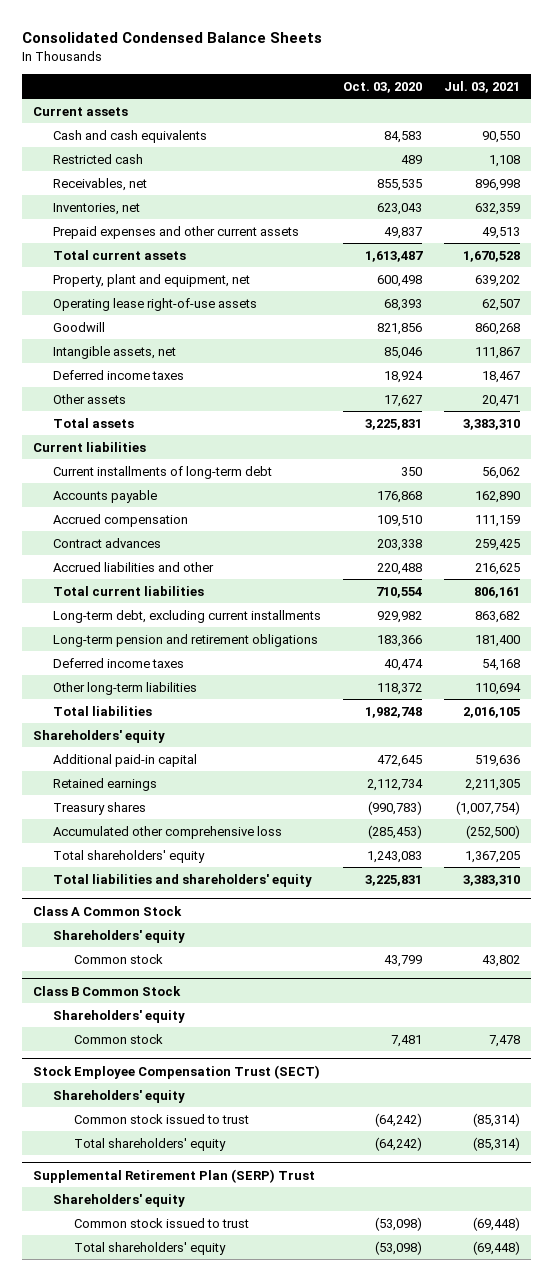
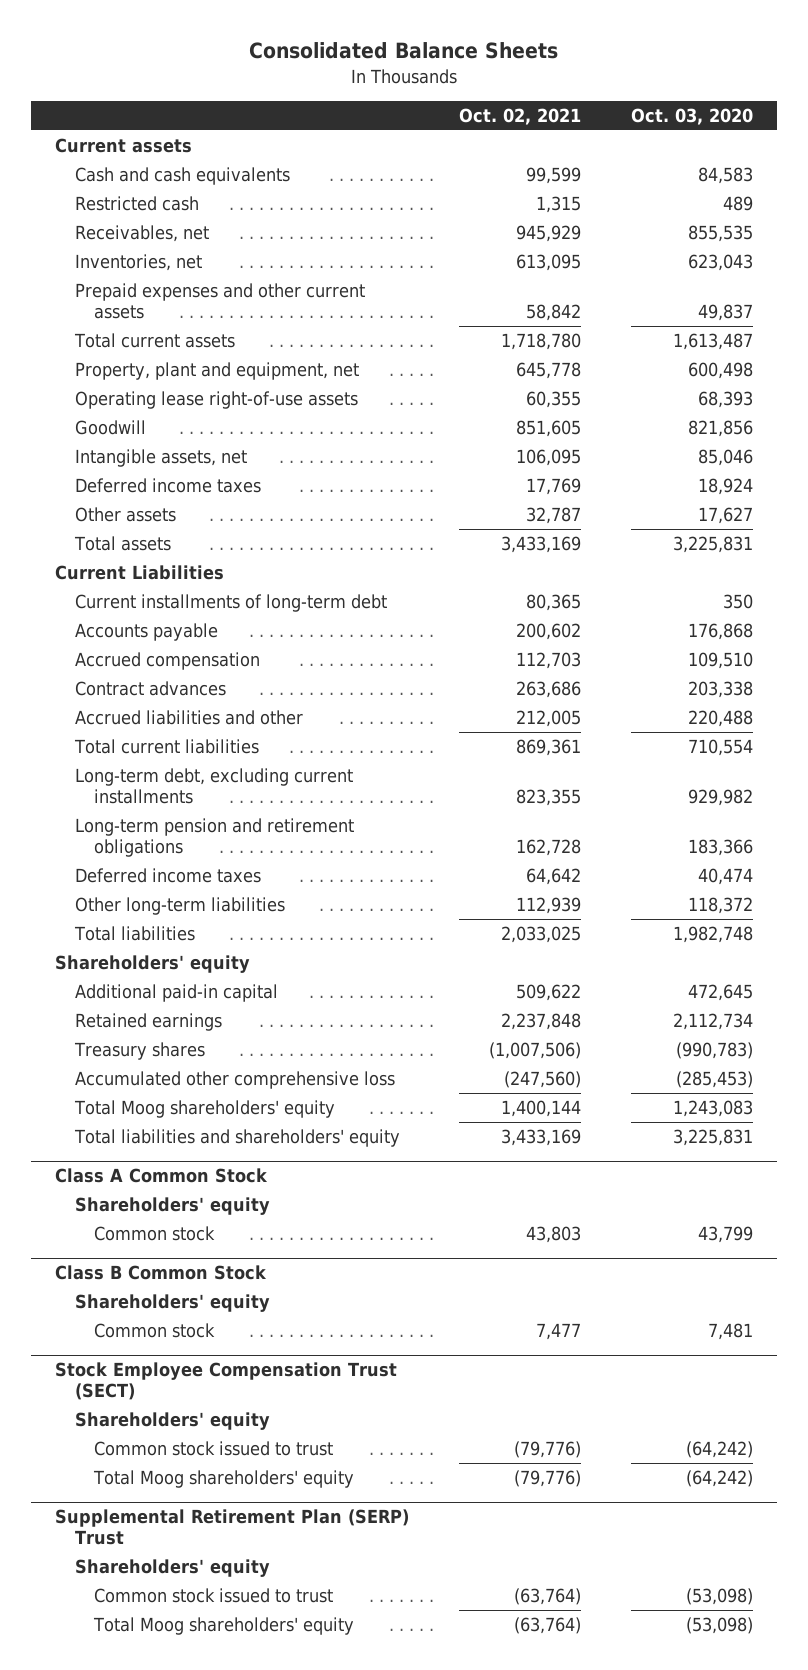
- Consolidated Condensed Balance Sheets
+ Consolidated Balance Sheets
- | Oct. 03, 2020 | Jul. 03, 2021
+ | Oct. 02, 2021 | Oct. 03, 2020
- Current liabilities
+ Current Liabilities
- Total shareholders' equity | 1,243,083 | 1,367,205
+ Total Moog shareholders' equity | 1,400,144 | 1,243,083
@ Stock Employee Compensation Trust (SECT)
- Total shareholders' equity | (64,242) | (85,314)
+ Total Moog shareholders' equity | (79,776) | (64,242)
@ Supplemental Retirement Plan (SERP) Trust
- Total shareholders' equity | (53,098) | (69,448)
+ Total Moog shareholders' equity | (63,764) | (53,098)

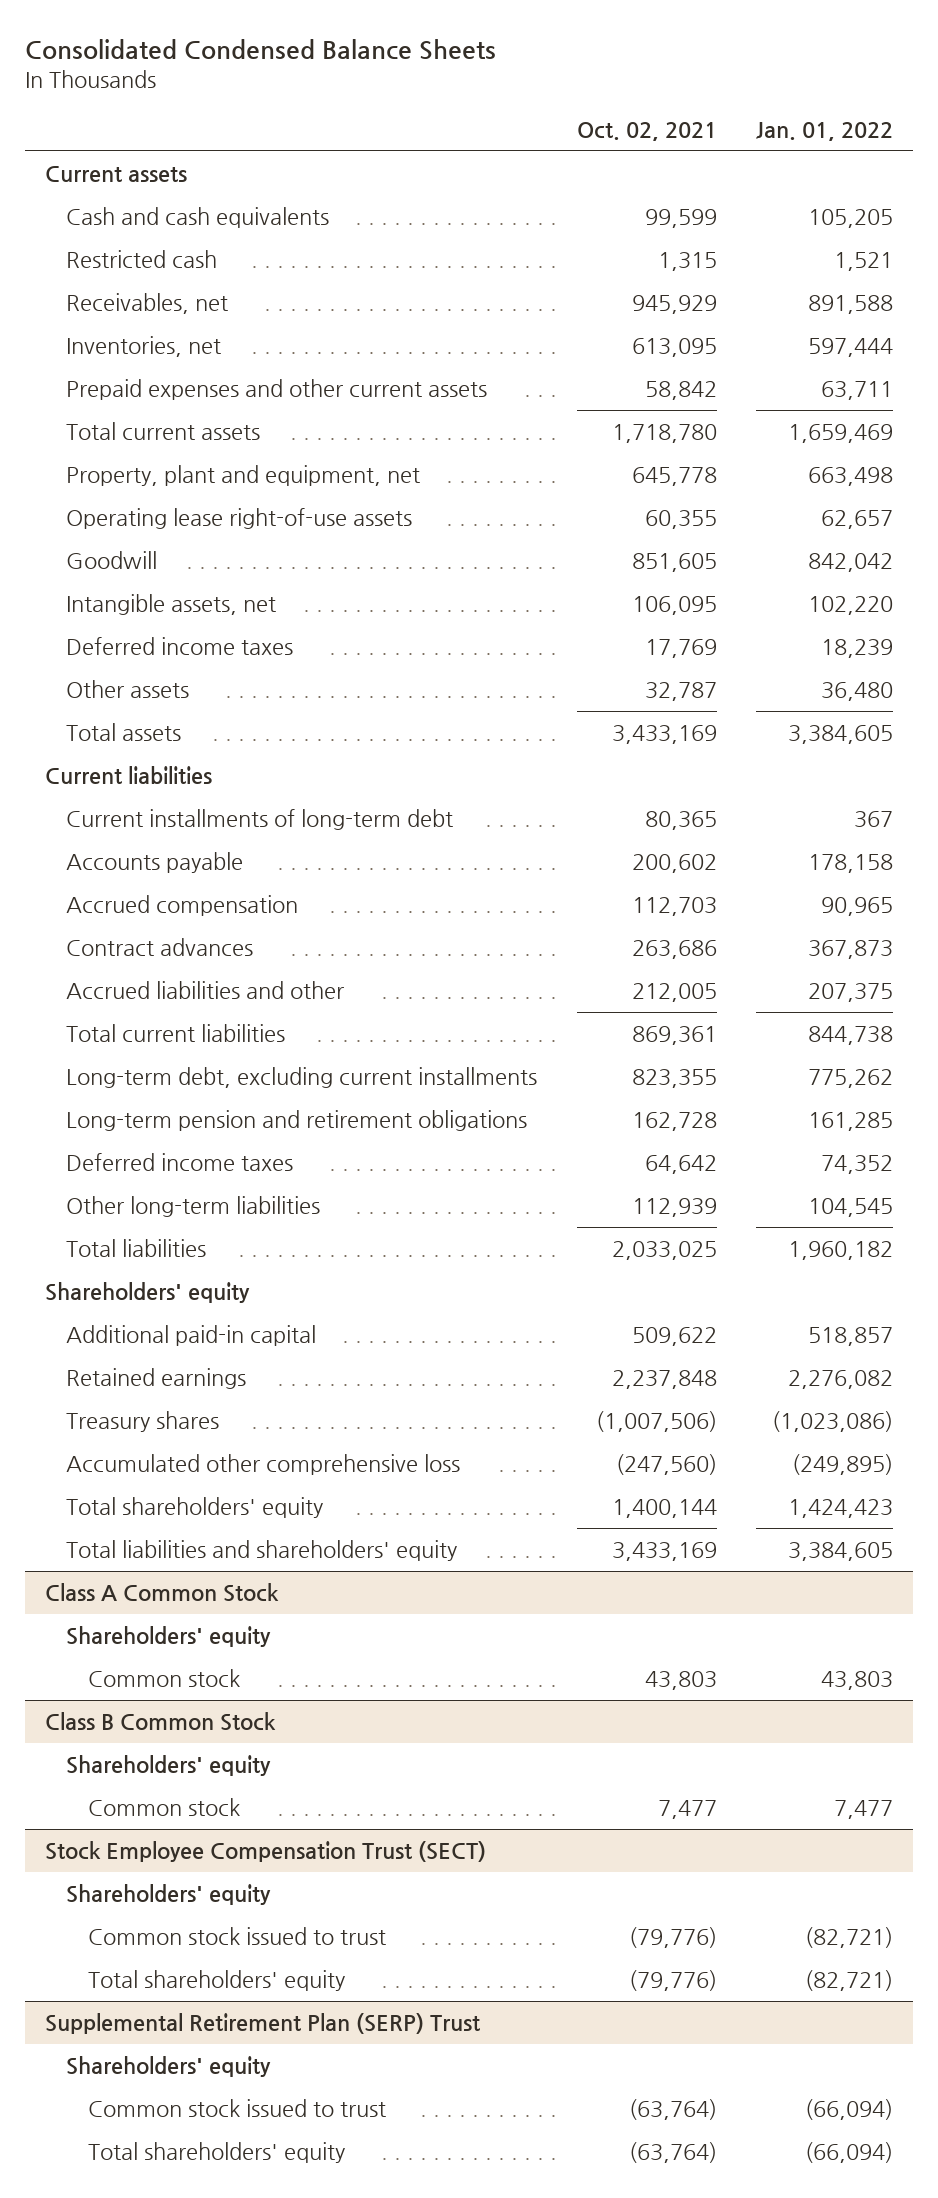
- Consolidated Balance Sheets
+ Consolidated Condensed Balance Sheets
- | Oct. 02, 2021 | Oct. 03, 2020
+ | Oct. 02, 2021 | Jan. 01, 2022
- Current Liabilities
+ Current liabilities
- Total Moog shareholders' equity | 1,400,144 | 1,243,083
+ Total shareholders' equity | 1,400,144 | 1,424,423
@ Stock Employee Compensation Trust (SECT)
- Total Moog shareholders' equity | (79,776) | (64,242)
+ Total shareholders' equity | (79,776) | (82,721)
@ Supplemental Retirement Plan (SERP) Trust
- Total Moog shareholders' equity | (63,764) | (53,098)
+ Total shareholders' equity | (63,764) | (66,094)

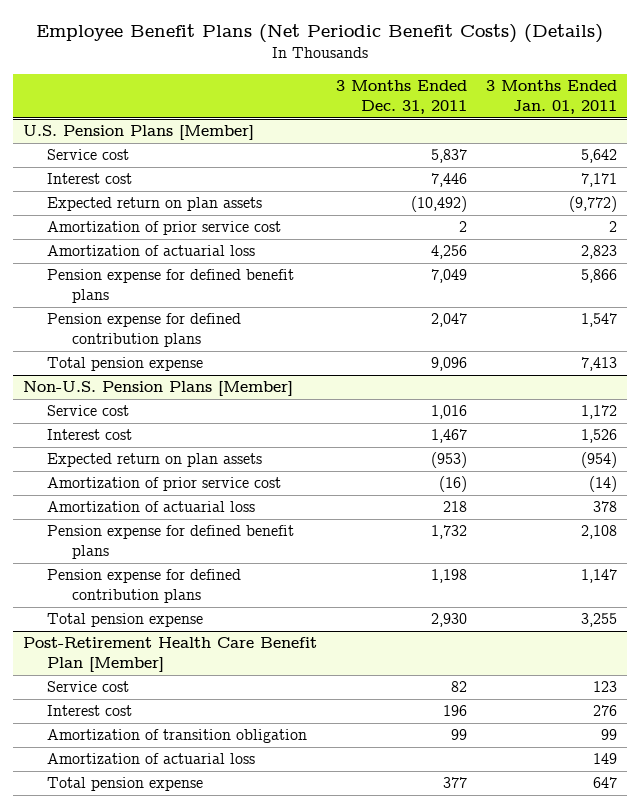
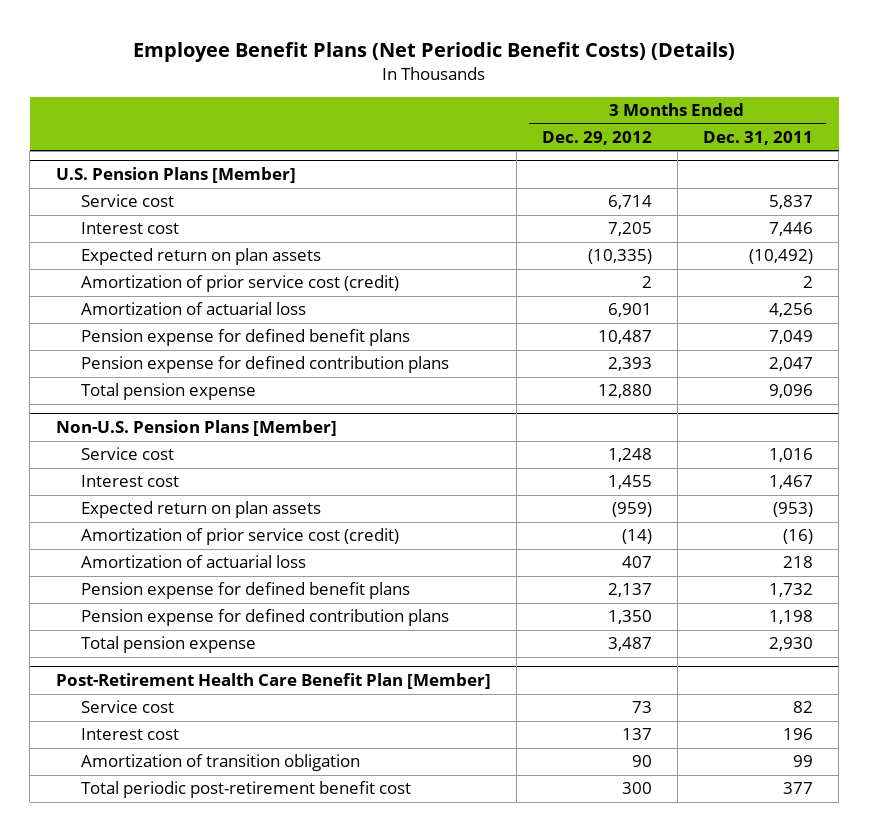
- | 3 Months Ended Dec. 31, 2011 | 3 Months Ended Jan. 01, 2011
+ | 3 Months Ended Dec. 29, 2012 | 3 Months Ended Dec. 31, 2011
@ U.S. Pension Plans [Member]
- Amortization of prior service cost | 2 | 2
+ Amortization of prior service cost (credit) | 2 | 2
@ Non-U.S. Pension Plans [Member]
- Amortization of prior service cost | (16) | (14)
+ Amortization of prior service cost (credit) | (14) | (16)
@ Post-Retirement Health Care Benefit Plan [Member]
- Amortization of actuarial loss | | 149
- Total pension expense | 377 | 647
+ Total periodic post-retirement benefit cost | 300 | 377

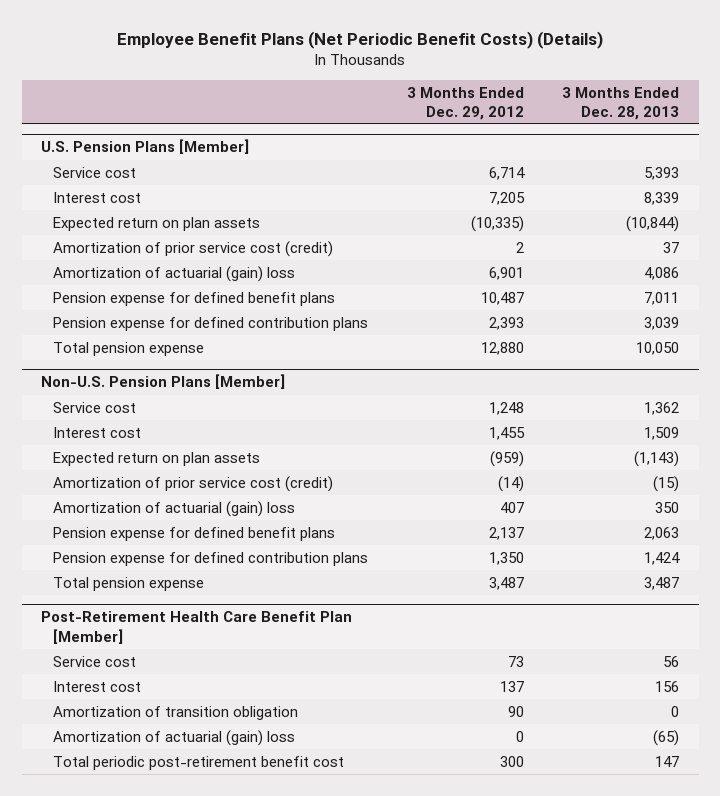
- | 3 Months Ended Dec. 29, 2012 | 3 Months Ended Dec. 31, 2011
+ | 3 Months Ended Dec. 29, 2012 | 3 Months Ended Dec. 28, 2013
@ U.S. Pension Plans [Member]
- Amortization of actuarial loss | 6,901 | 4,256
+ Amortization of actuarial (gain) loss | 6,901 | 4,086
@ Non-U.S. Pension Plans [Member]
- Amortization of actuarial loss | 407 | 218
+ Amortization of actuarial (gain) loss | 407 | 350
@ Post-Retirement Health Care Benefit Plan [Member]
+ Amortization of actuarial (gain) loss | 0 | (65)

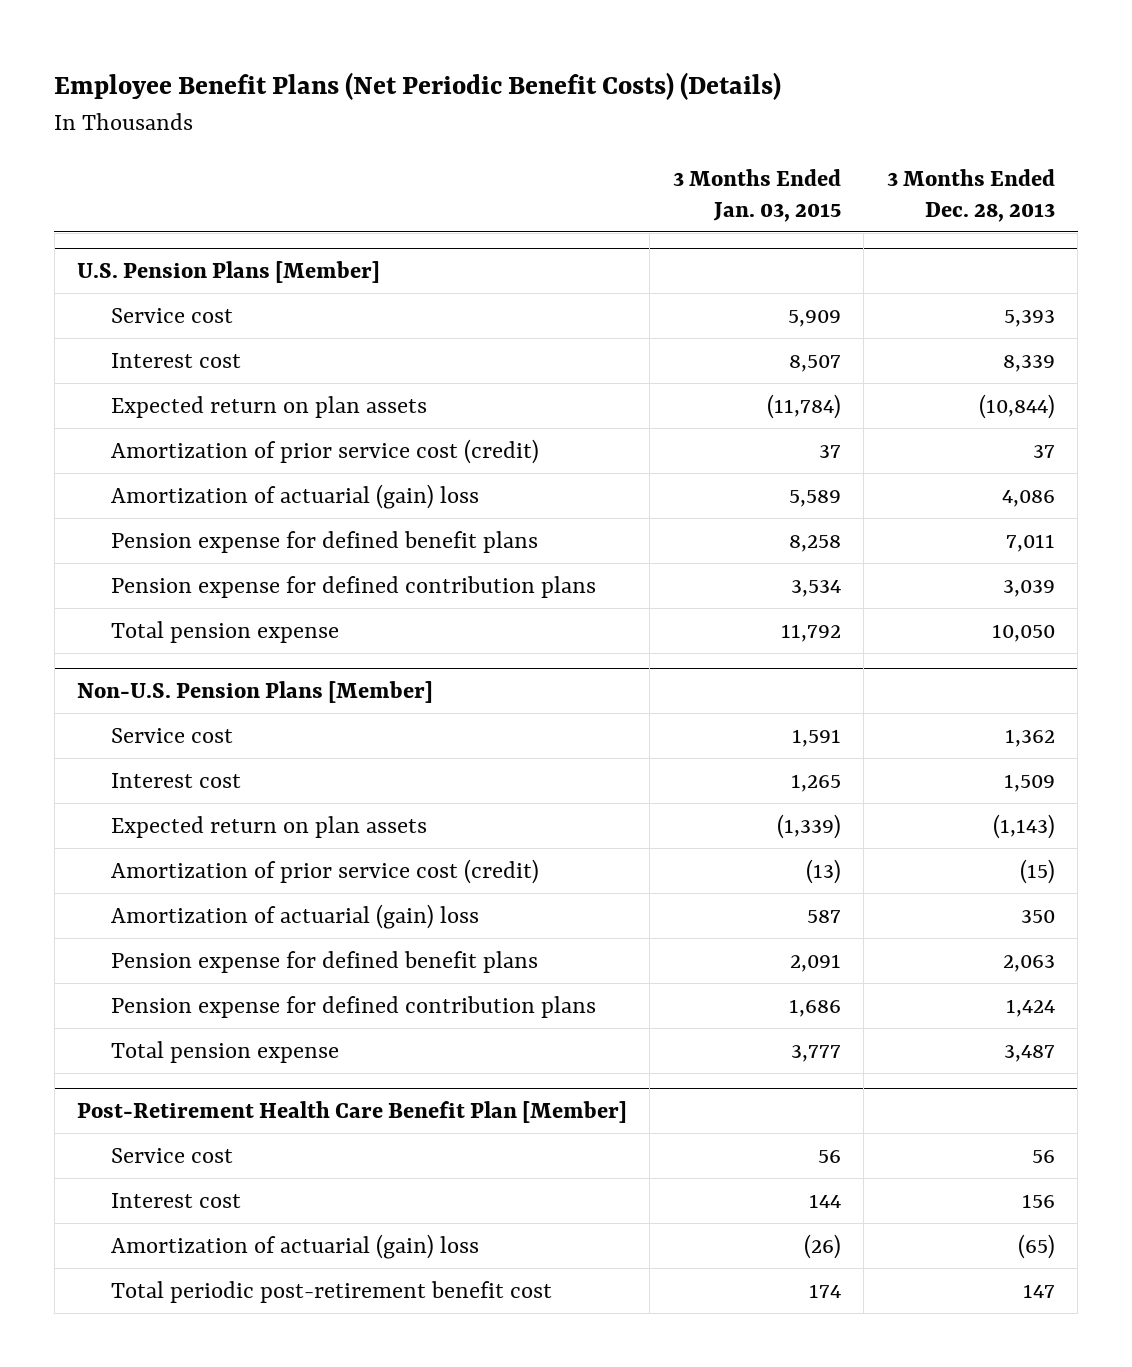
- | 3 Months Ended Dec. 29, 2012 | 3 Months Ended Dec. 28, 2013
+ | 3 Months Ended Jan. 03, 2015 | 3 Months Ended Dec. 28, 2013
@ Post-Retirement Health Care Benefit Plan [Member]
- Amortization of transition obligation | 90 | 0

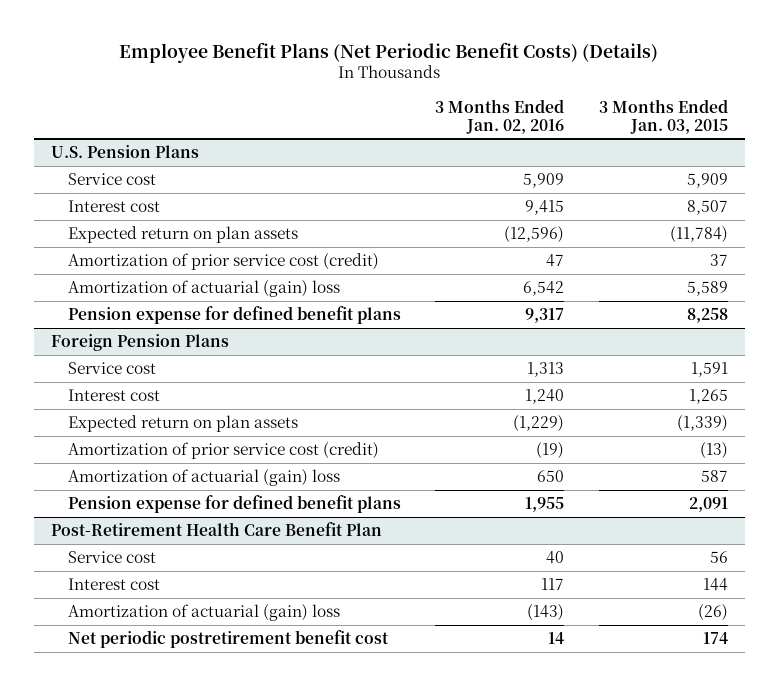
- | 3 Months Ended Jan. 03, 2015 | 3 Months Ended Dec. 28, 2013
+ | 3 Months Ended Jan. 02, 2016 | 3 Months Ended Jan. 03, 2015
- U.S. Pension Plans [Member]
+ U.S. Pension Plans
- Pension expense for defined contribution plans | 3,534 | 3,039
- Total pension expense | 11,792 | 10,050
- Non-U.S. Pension Plans [Member]
+ Foreign Pension Plans
- Pension expense for defined contribution plans | 1,686 | 1,424
- Total pension expense | 3,777 | 3,487
- Post-Retirement Health Care Benefit Plan [Member]
+ Post-Retirement Health Care Benefit Plan
- Total periodic post-retirement benefit cost | 174 | 147
+ Net periodic postretirement benefit cost | 14 | 174

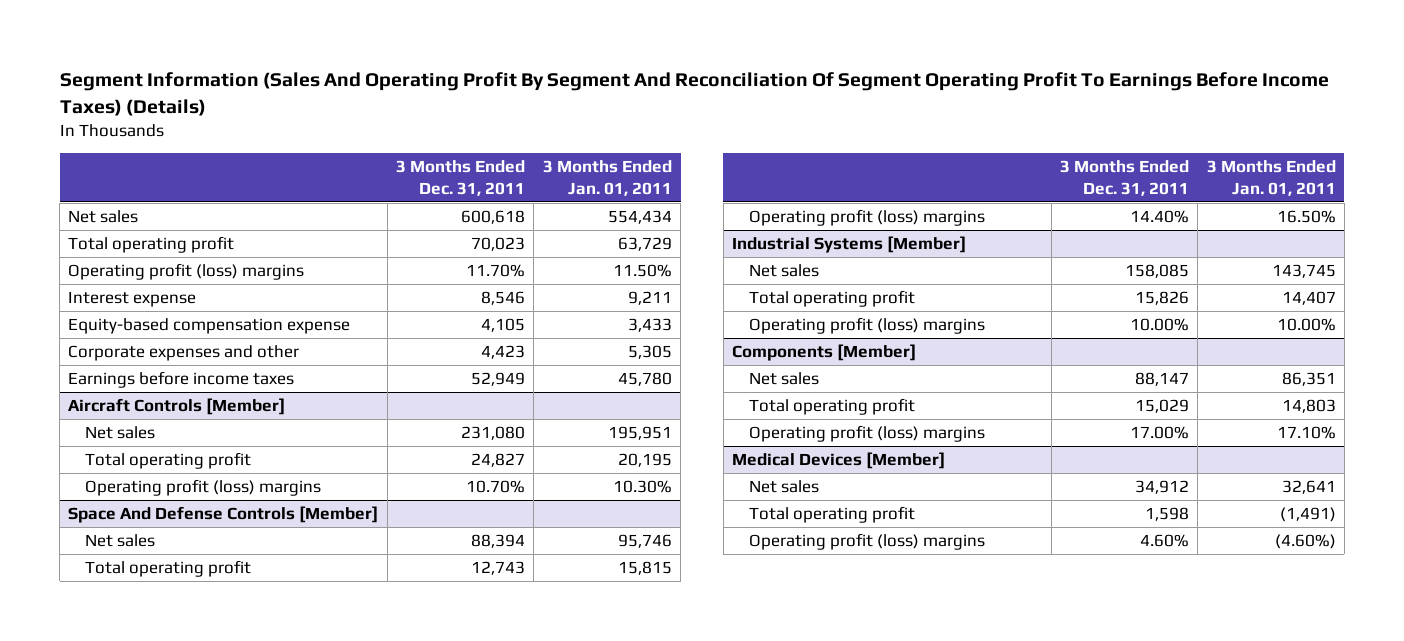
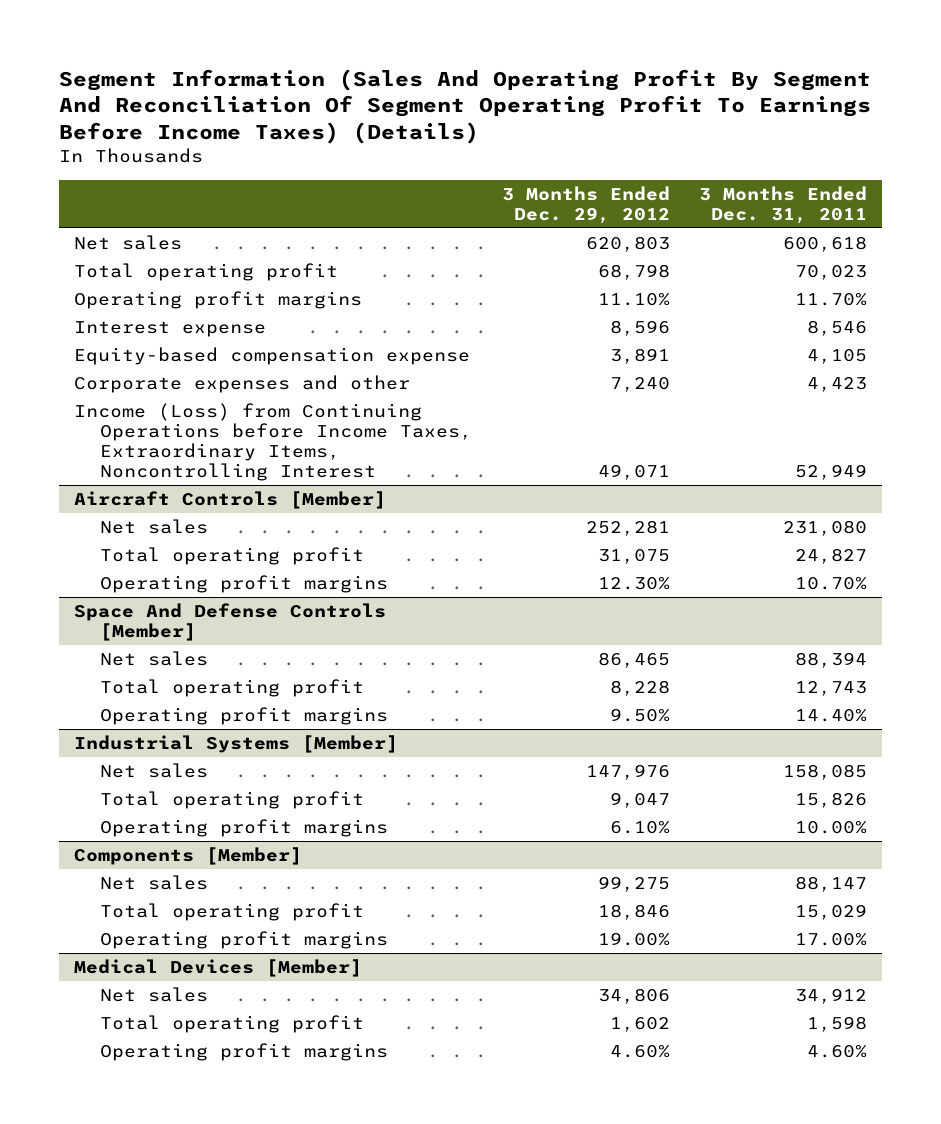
- | 3 Months Ended Dec. 31, 2011 | 3 Months Ended Jan. 01, 2011
+ | 3 Months Ended Dec. 29, 2012 | 3 Months Ended Dec. 31, 2011
- Operating profit (loss) margins | 11.70% | 11.50%
+ Operating profit margins | 11.10% | 11.70%
- Earnings before income taxes | 52,949 | 45,780
+ Income (Loss) from Continuing Operations before Income Taxes, Extraordinary Items, Noncontrolling Interest | 49,071 | 52,949
@ Aircraft Controls [Member]
- Operating profit (loss) margins | 10.70% | 10.30%
+ Operating profit margins | 12.30% | 10.70%
@ Space And Defense Controls [Member]
- Operating profit (loss) margins | 14.40% | 16.50%
+ Operating profit margins | 9.50% | 14.40%
@ Industrial Systems [Member]
- Operating profit (loss) margins | 10.00% | 10.00%
+ Operating profit margins | 6.10% | 10.00%
@ Components [Member]
- Operating profit (loss) margins | 17.00% | 17.10%
+ Operating profit margins | 19.00% | 17.00%
@ Medical Devices [Member]
- Operating profit (loss) margins | 4.60% | (4.60%)
+ Operating profit margins | 4.60% | 4.60%

